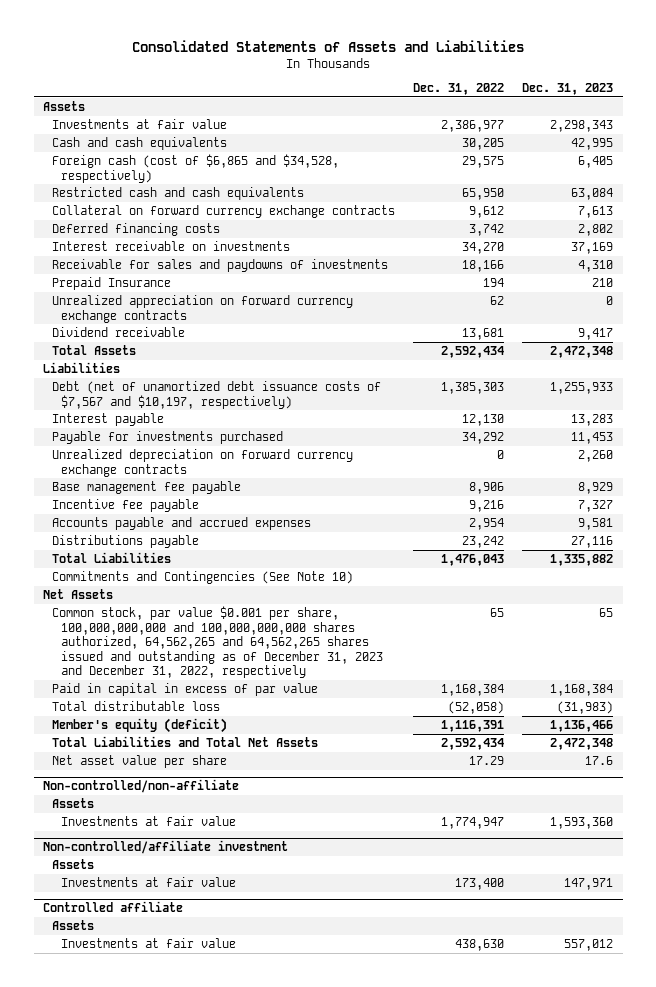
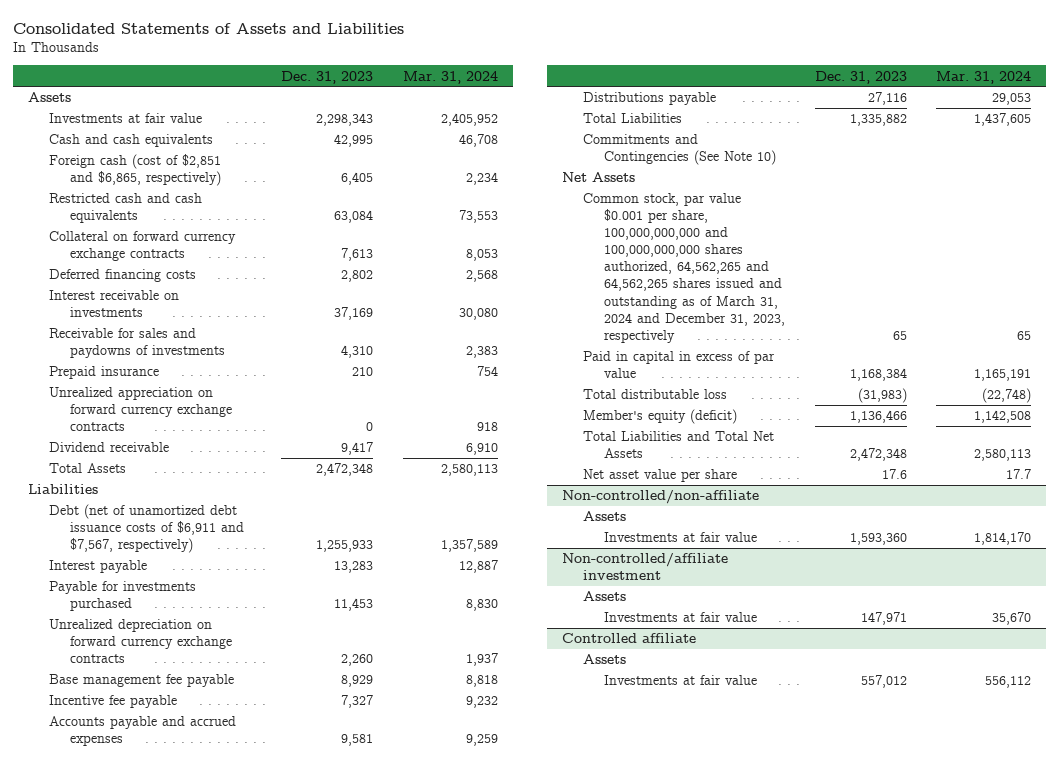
- | Dec. 31, 2022 | Dec. 31, 2023
+ | Dec. 31, 2023 | Mar. 31, 2024
- Foreign cash (cost of $6,865 and $34,528, respectively) | 29,575 | 6,405
+ Foreign cash (cost of $2,851 and $6,865, respectively) | 6,405 | 2,234
- Prepaid Insurance | 194 | 210
+ Prepaid insurance | 210 | 754
- Debt (net of unamortized debt issuance costs of $7,567 and $10,197, respectively) | 1,385,303 | 1,255,933
+ Debt (net of unamortized debt issuance costs of $6,911 and $7,567, respectively) | 1,255,933 | 1,357,589
- Common stock, par value $0.001 per share, 100,000,000,000 and 100,000,000,000 shares authorized, 64,562,265 and 64,562,265 shares issued and outstanding as of December 31, 2023 and December 31, 2022, respectively | 65 | 65
+ Common stock, par value $0.001 per share, 100,000,000,000 and 100,000,000,000 shares authorized, 64,562,265 and 64,562,265 shares issued and outstanding as of March 31, 2024 and December 31, 2023, respectively | 65 | 65

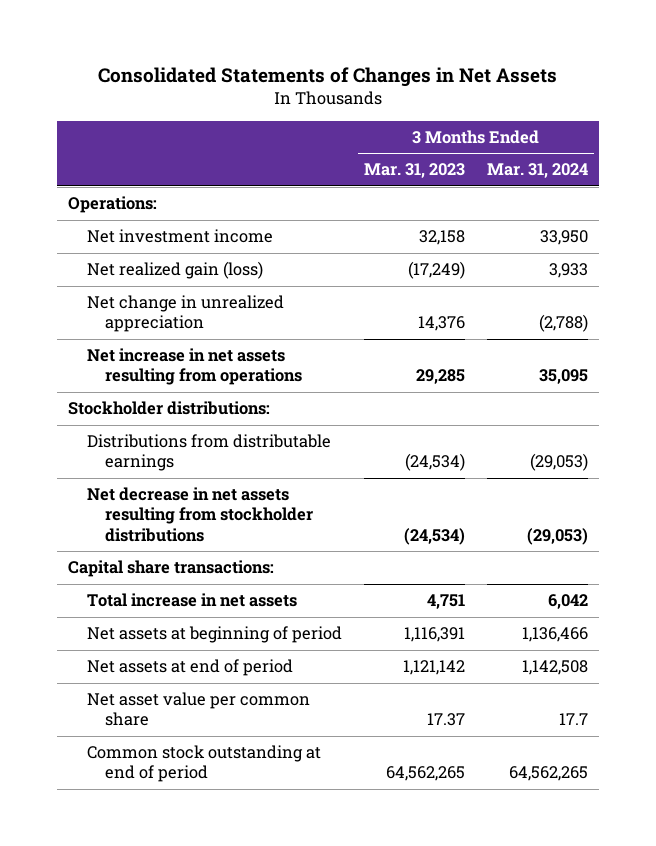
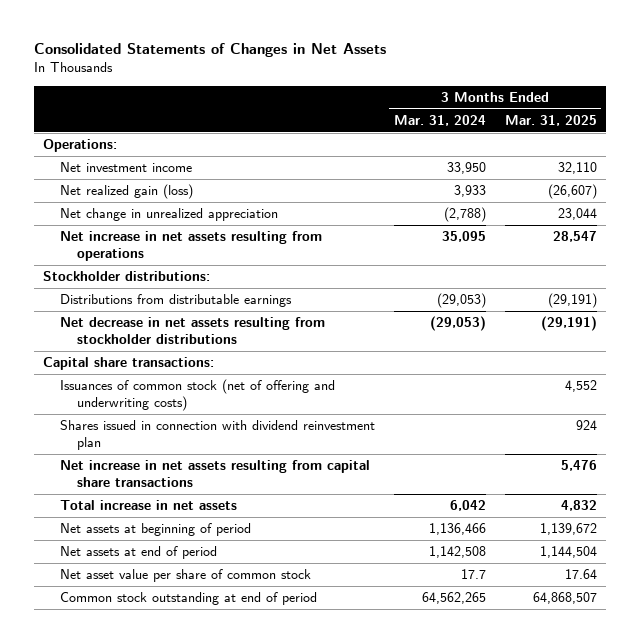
- | 3 Months Ended Mar. 31, 2023 | 3 Months Ended Mar. 31, 2024
+ | 3 Months Ended Mar. 31, 2024 | 3 Months Ended Mar. 31, 2025
+ Issuances of common stock (net of offering and underwriting costs) | | 4,552
+ Shares issued in connection with dividend reinvestment plan | | 924
+ Net increase in net assets resulting from capital share transactions | | 5,476
- Net asset value per common share | 17.37 | 17.7
+ Net asset value per share of common stock | 17.7 | 17.64

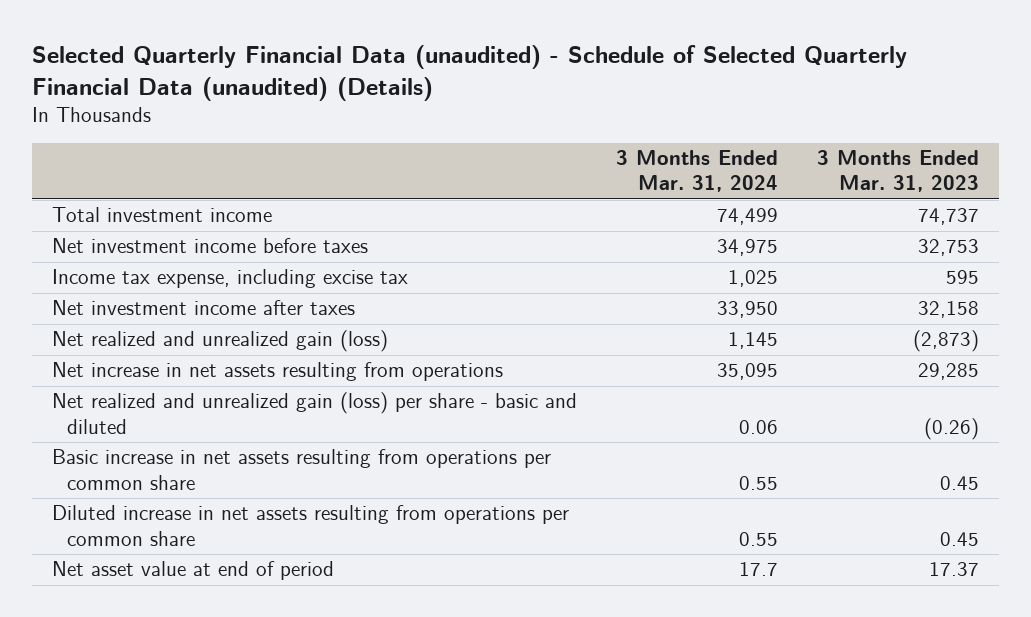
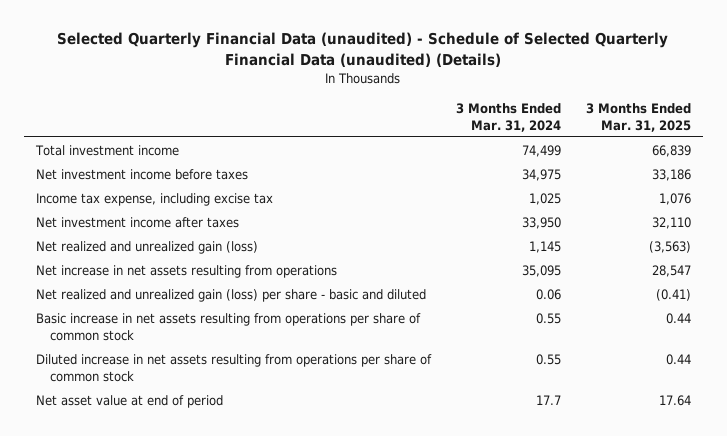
- | 3 Months Ended Mar. 31, 2024 | 3 Months Ended Mar. 31, 2023
+ | 3 Months Ended Mar. 31, 2024 | 3 Months Ended Mar. 31, 2025
- Basic increase in net assets resulting from operations per common share | 0.55 | 0.45
- Diluted increase in net assets resulting from operations per common share | 0.55 | 0.45
+ Basic increase in net assets resulting from operations per share of common stock | 0.55 | 0.44
+ Diluted increase in net assets resulting from operations per share of common stock | 0.55 | 0.44

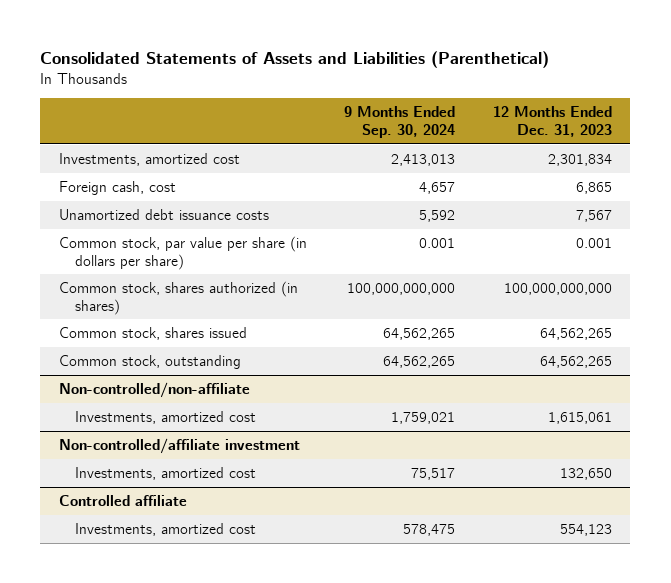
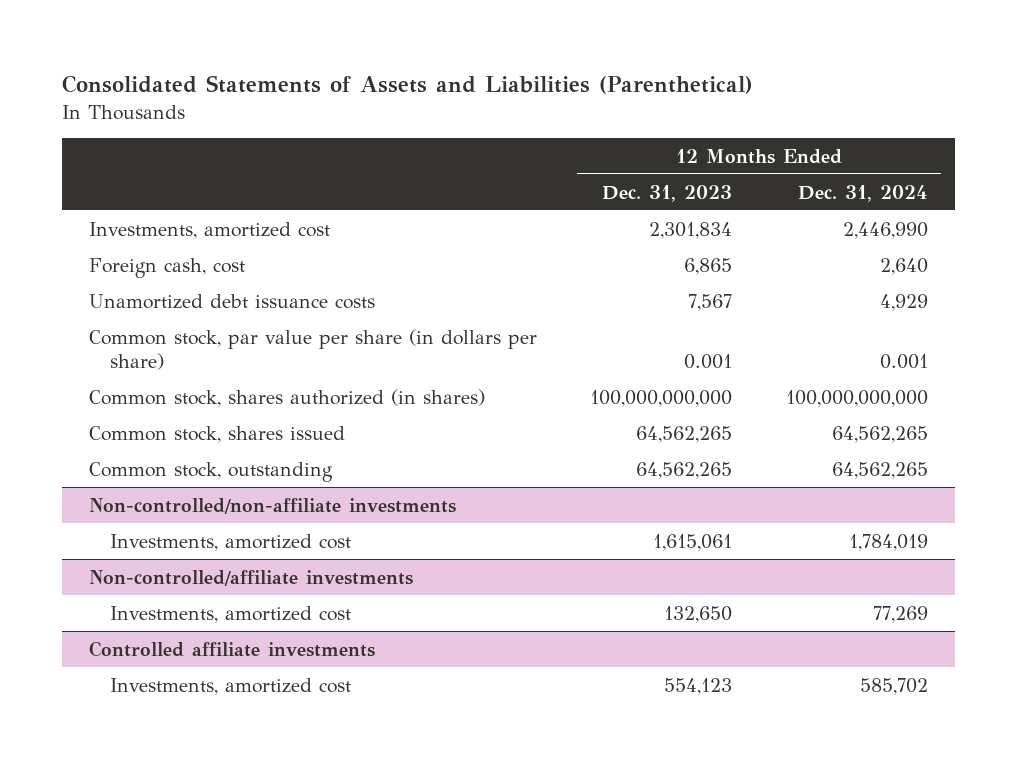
- | 9 Months Ended Sep. 30, 2024 | 12 Months Ended Dec. 31, 2023
+ | 12 Months Ended Dec. 31, 2023 | 12 Months Ended Dec. 31, 2024
- Non-controlled/non-affiliate
+ Non-controlled/non-affiliate investments
- Non-controlled/affiliate investment
+ Non-controlled/affiliate investments
- Controlled affiliate
+ Controlled affiliate investments

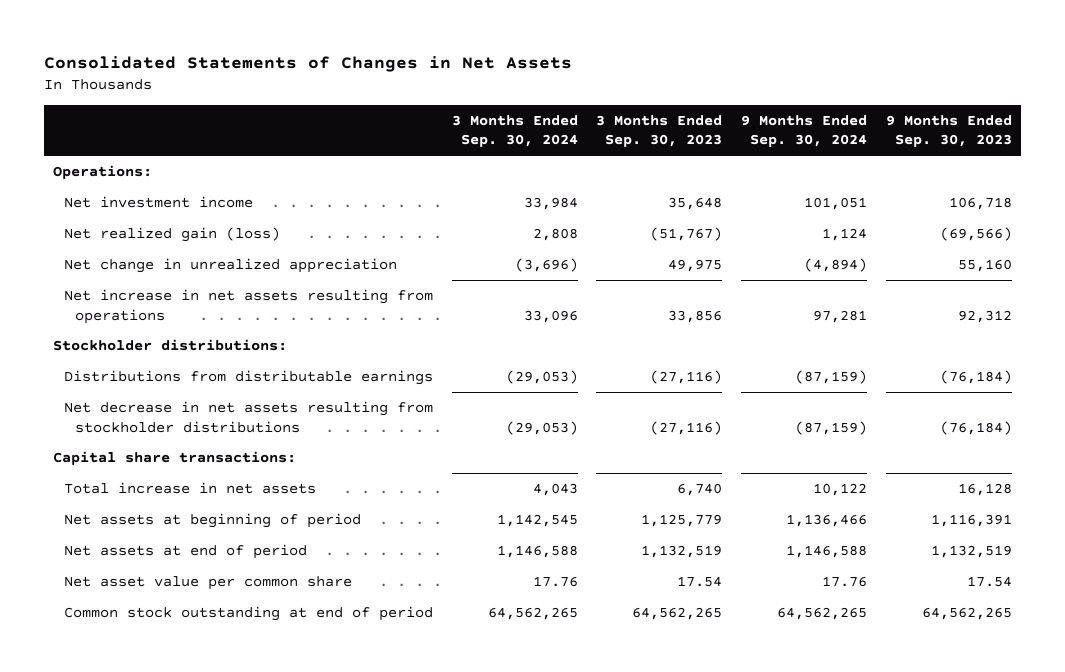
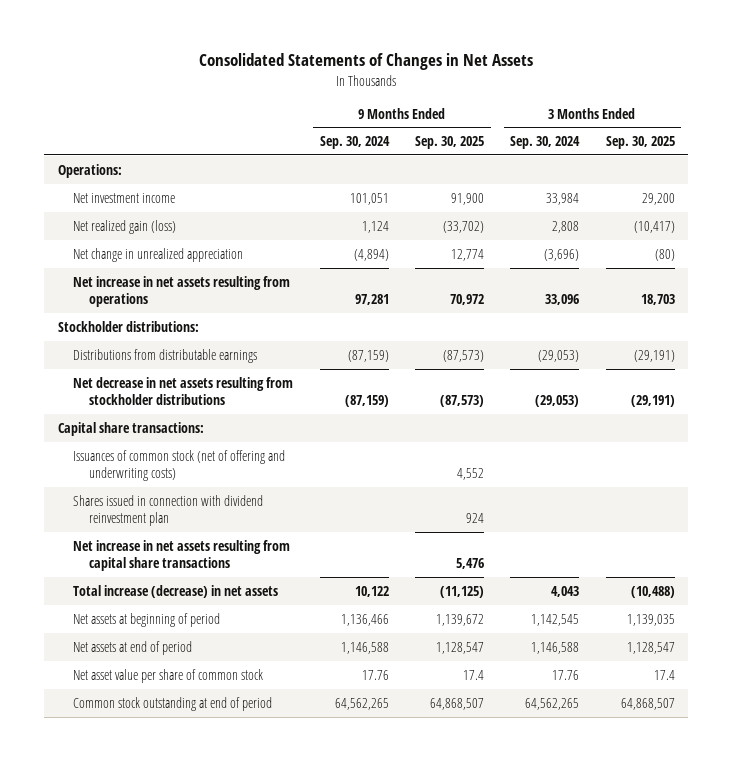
- | 3 Months Ended Sep. 30, 2024 | 3 Months Ended Sep. 30, 2023 | 9 Months Ended Sep. 30, 2024 | 9 Months Ended Sep. 30, 2023
+ | 9 Months Ended Sep. 30, 2024 | 9 Months Ended Sep. 30, 2025 | 3 Months Ended Sep. 30, 2024 | 3 Months Ended Sep. 30, 2025
- Total increase in net assets | 4,043 | 6,740 | 10,122 | 16,128
+ Issuances of common stock (net of offering and underwriting costs) | | 4,552 | |
+ Shares issued in connection with dividend reinvestment plan | | 924 | |
+ Net increase in net assets resulting from capital share transactions | | 5,476 | |
+ Total increase (decrease) in net assets | 10,122 | (11,125) | 4,043 | (10,488)
- Net asset value per common share | 17.76 | 17.54 | 17.76 | 17.54
+ Net asset value per share of common stock | 17.76 | 17.4 | 17.76 | 17.4

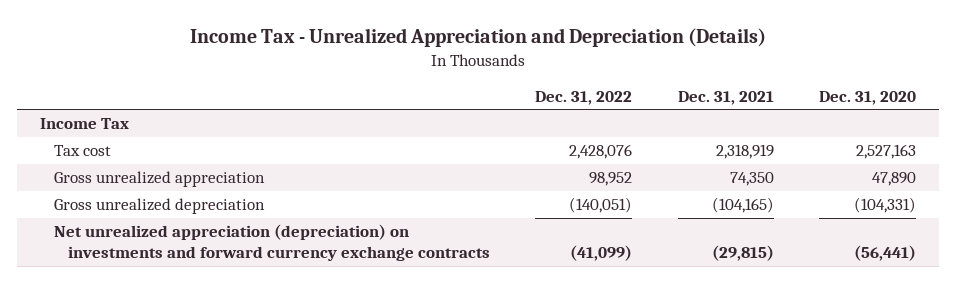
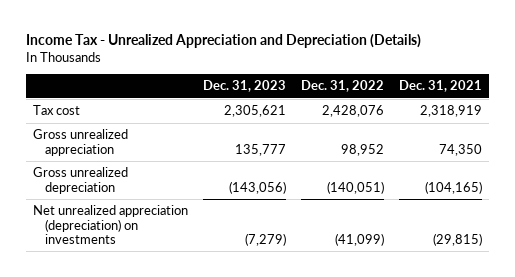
- | Dec. 31, 2022 | Dec. 31, 2021 | Dec. 31, 2020
+ | Dec. 31, 2023 | Dec. 31, 2022 | Dec. 31, 2021
- Income Tax
- Net unrealized appreciation (depreciation) on investments and forward currency exchange contracts | (41,099) | (29,815) | (56,441)
+ Net unrealized appreciation (depreciation) on investments | (7,279) | (41,099) | (29,815)

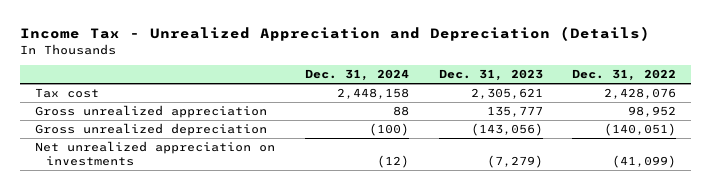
- | Dec. 31, 2023 | Dec. 31, 2022 | Dec. 31, 2021
+ | Dec. 31, 2024 | Dec. 31, 2023 | Dec. 31, 2022
- Net unrealized appreciation (depreciation) on investments | (7,279) | (41,099) | (29,815)
+ Net unrealized appreciation on investments | (12) | (7,279) | (41,099)

